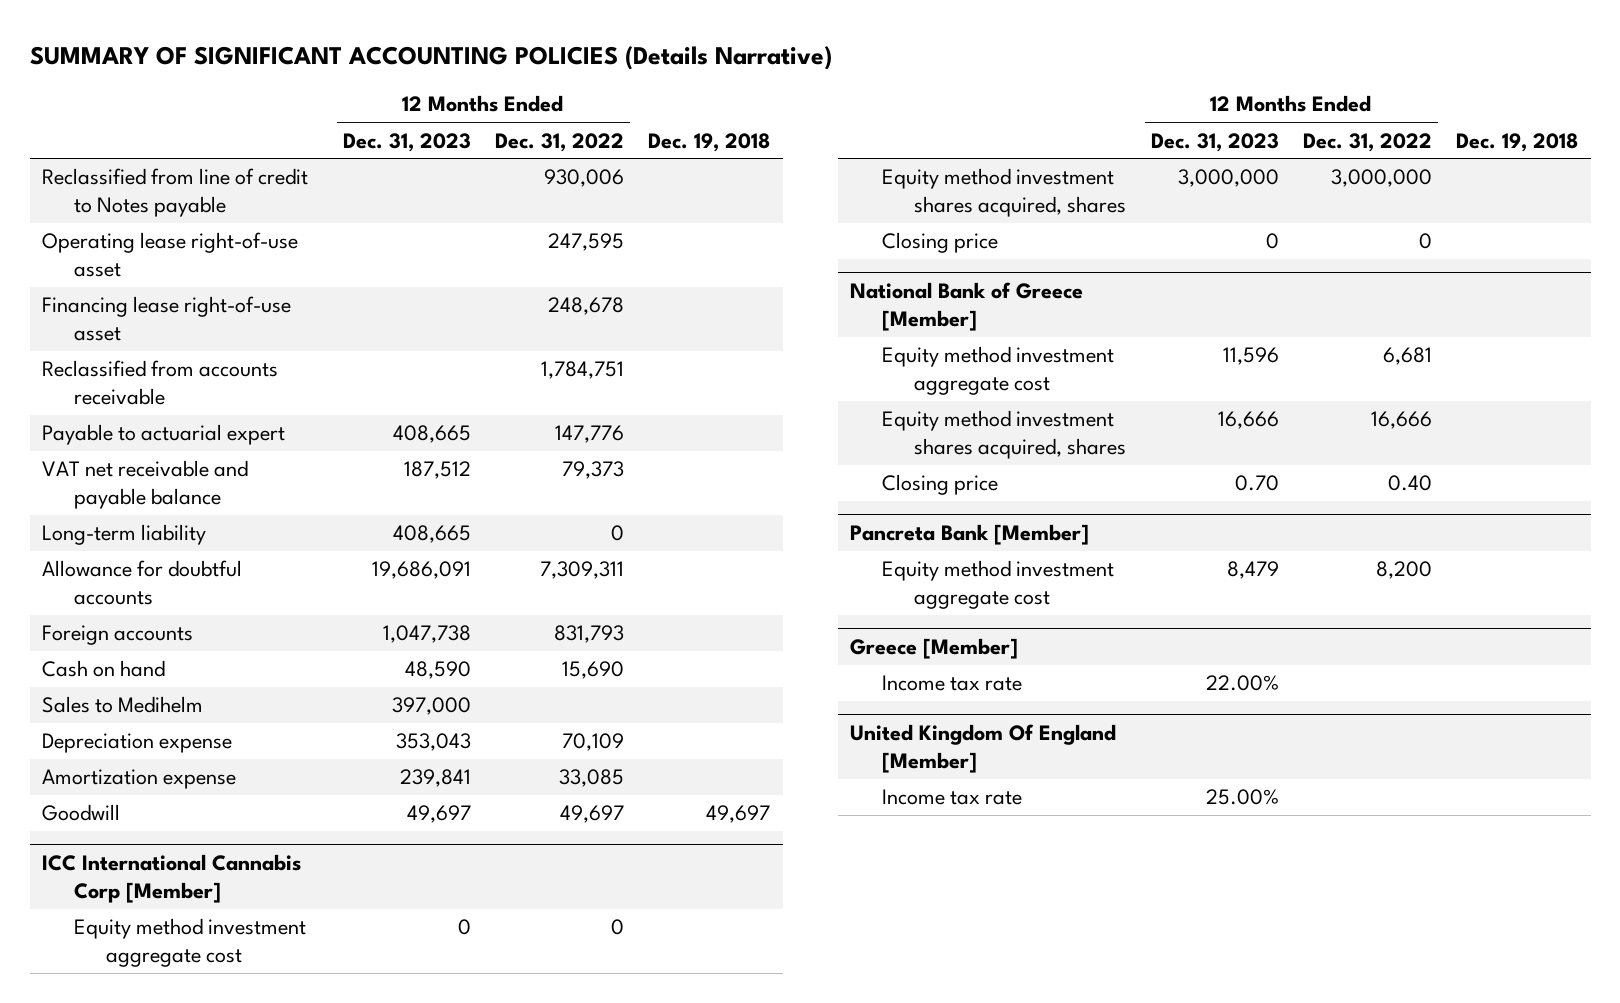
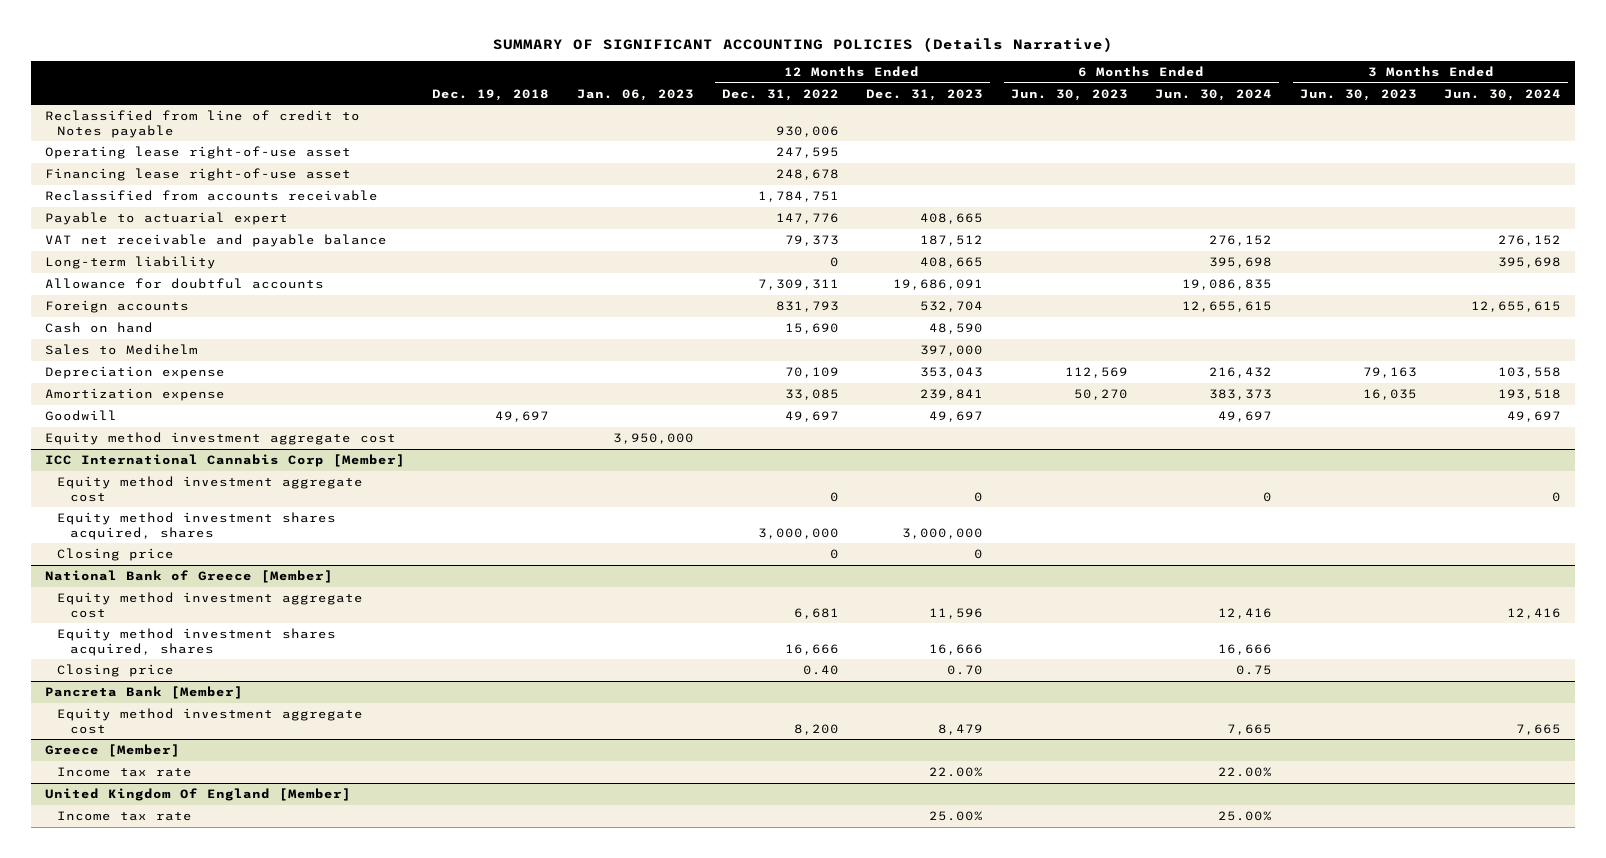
- | 12 Months Ended Dec. 31, 2023 | 12 Months Ended Dec. 31, 2022 | Dec. 19, 2018
+ | Dec. 19, 2018 | Jan. 06, 2023 | 12 Months Ended Dec. 31, 2022 | 12 Months Ended Dec. 31, 2023 | 6 Months Ended Jun. 30, 2023 | 6 Months Ended Jun. 30, 2024 | 3 Months Ended Jun. 30, 2023 | 3 Months Ended Jun. 30, 2024
- Foreign accounts | 1,047,738 | 831,793 |
+ Foreign accounts | | | 831,793 | 532,704 | | 12,655,615 | | 12,655,615
+ Equity method investment aggregate cost | | 3,950,000 | | | | | |

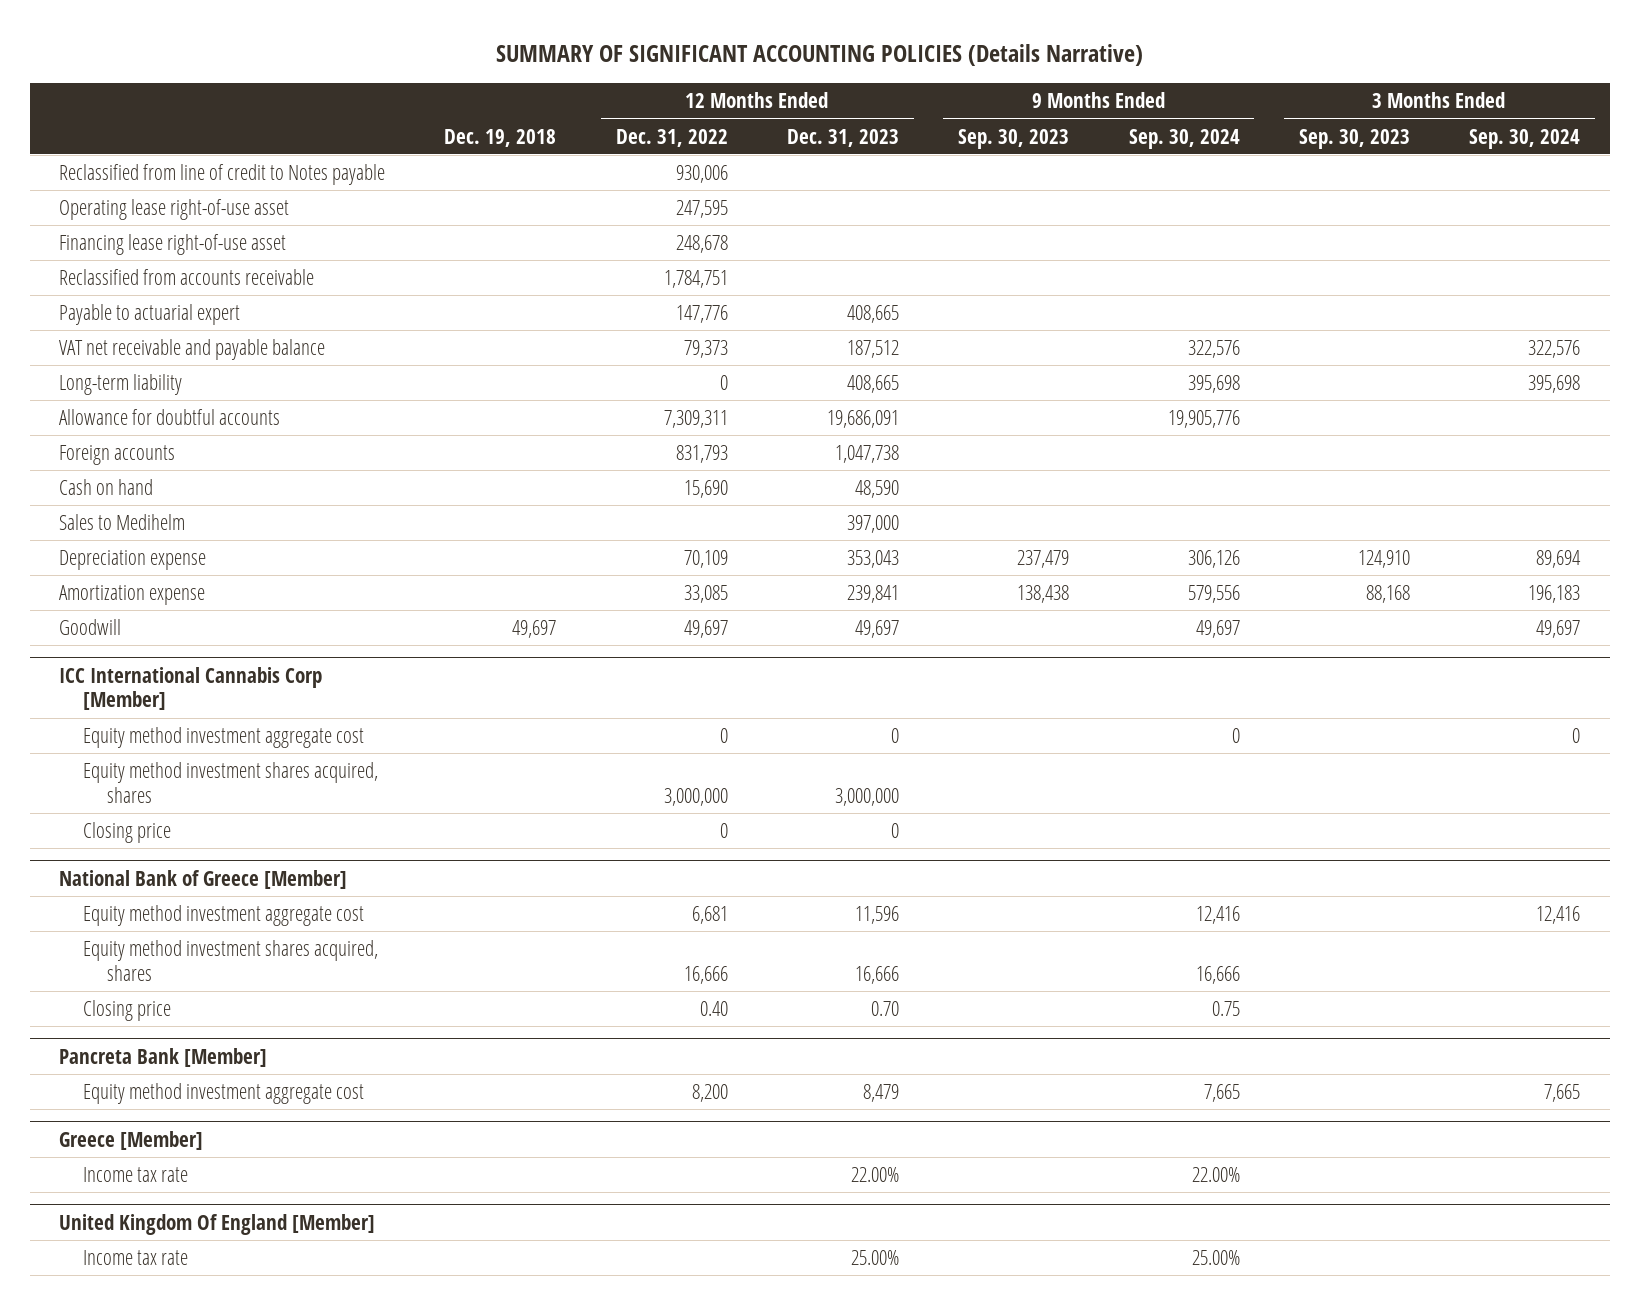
- | Dec. 19, 2018 | Jan. 06, 2023 | 12 Months Ended Dec. 31, 2022 | 12 Months Ended Dec. 31, 2023 | 6 Months Ended Jun. 30, 2023 | 6 Months Ended Jun. 30, 2024 | 3 Months Ended Jun. 30, 2023 | 3 Months Ended Jun. 30, 2024
+ | Dec. 19, 2018 | 12 Months Ended Dec. 31, 2022 | 12 Months Ended Dec. 31, 2023 | 9 Months Ended Sep. 30, 2023 | 9 Months Ended Sep. 30, 2024 | 3 Months Ended Sep. 30, 2023 | 3 Months Ended Sep. 30, 2024
- Foreign accounts | | | 831,793 | 532,704 | | 12,655,615 | | 12,655,615
+ Foreign accounts | | 831,793 | 1,047,738 | | | |
- Equity method investment aggregate cost | | 3,950,000 | | | | | |

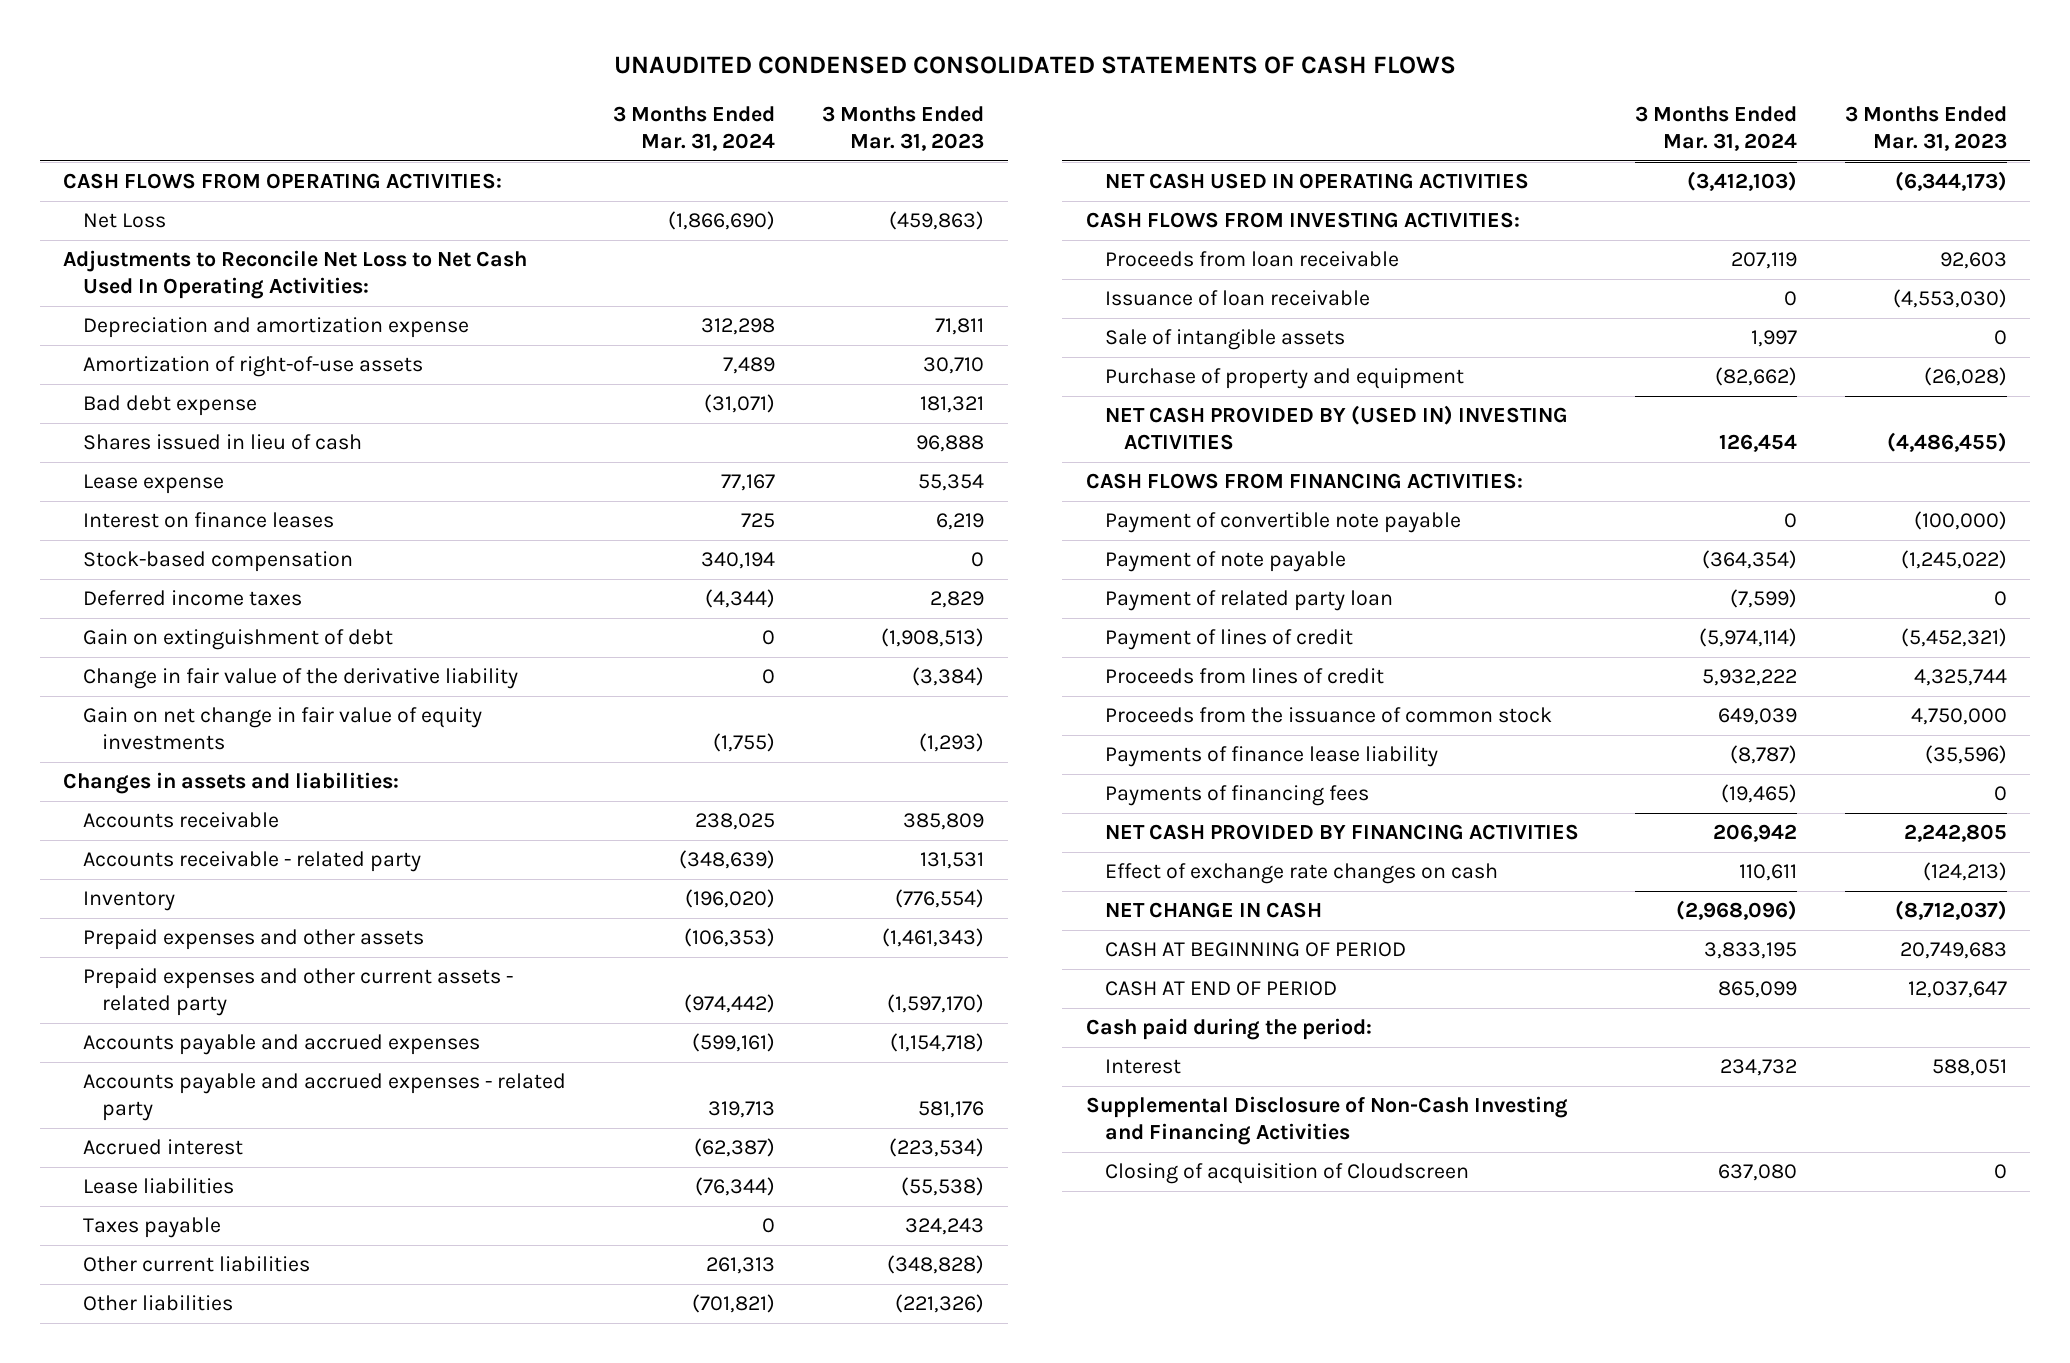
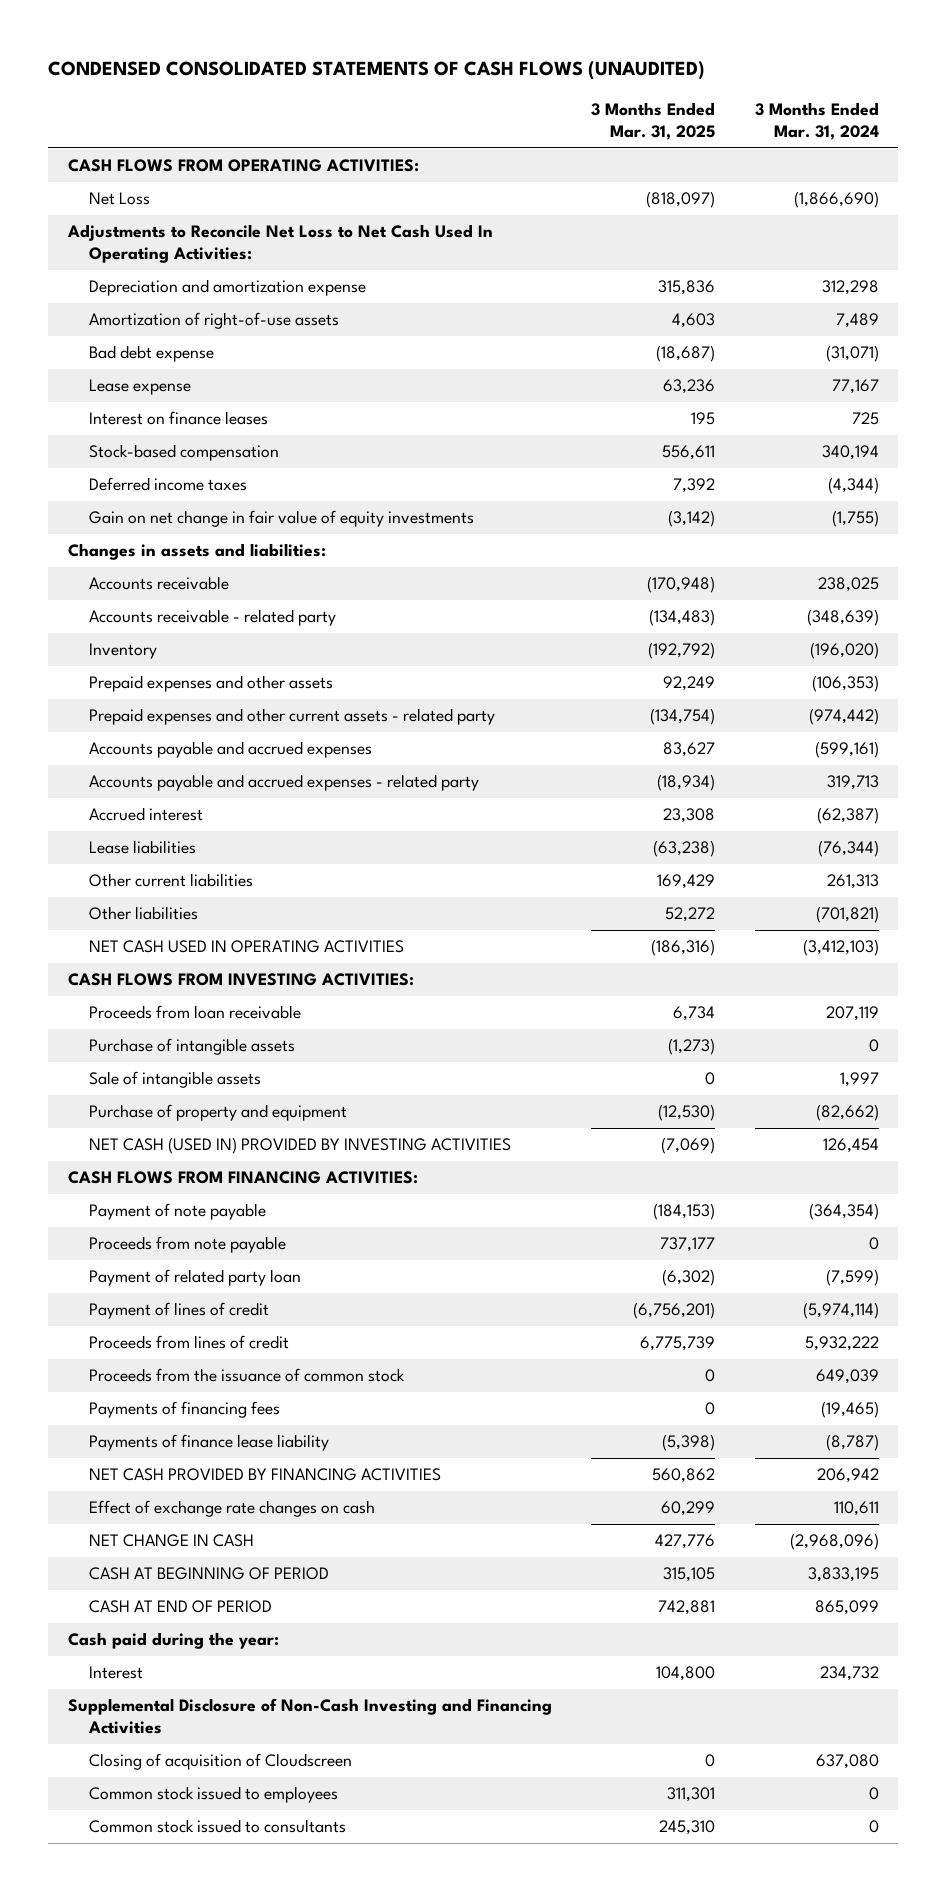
- UNAUDITED CONDENSED CONSOLIDATED STATEMENTS OF CASH FLOWS
+ CONDENSED CONSOLIDATED STATEMENTS OF CASH FLOWS (UNAUDITED)
- | 3 Months Ended Mar. 31, 2024 | 3 Months Ended Mar. 31, 2023
+ | 3 Months Ended Mar. 31, 2025 | 3 Months Ended Mar. 31, 2024
- Shares issued in lieu of cash | | 96,888
- Gain on extinguishment of debt | 0 | (1,908,513)
- Change in fair value of the derivative liability | 0 | (3,384)
- Taxes payable | 0 | 324,243
- Issuance of loan receivable | 0 | (4,553,030)
+ Purchase of intangible assets | (1,273) | 0
- NET CASH PROVIDED BY (USED IN) INVESTING ACTIVITIES | 126,454 | (4,486,455)
+ NET CASH (USED IN) PROVIDED BY INVESTING ACTIVITIES | (7,069) | 126,454
- Payment of convertible note payable | 0 | (100,000)
+ Proceeds from note payable | 737,177 | 0
moved down: Payments of finance lease liability | (5,398) | (8,787)
- Cash paid during the period:
+ Cash paid during the year:
+ Common stock issued to employees | 311,301 | 0
+ Common stock issued to consultants | 245,310 | 0

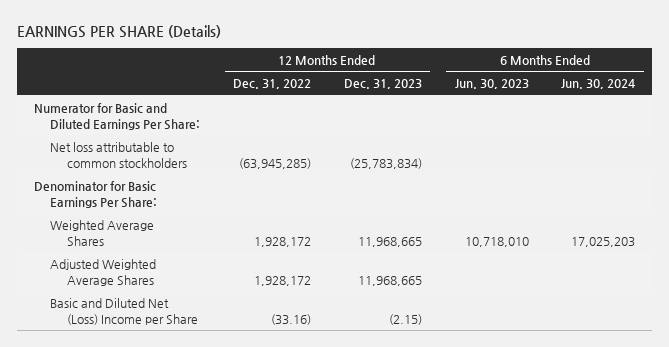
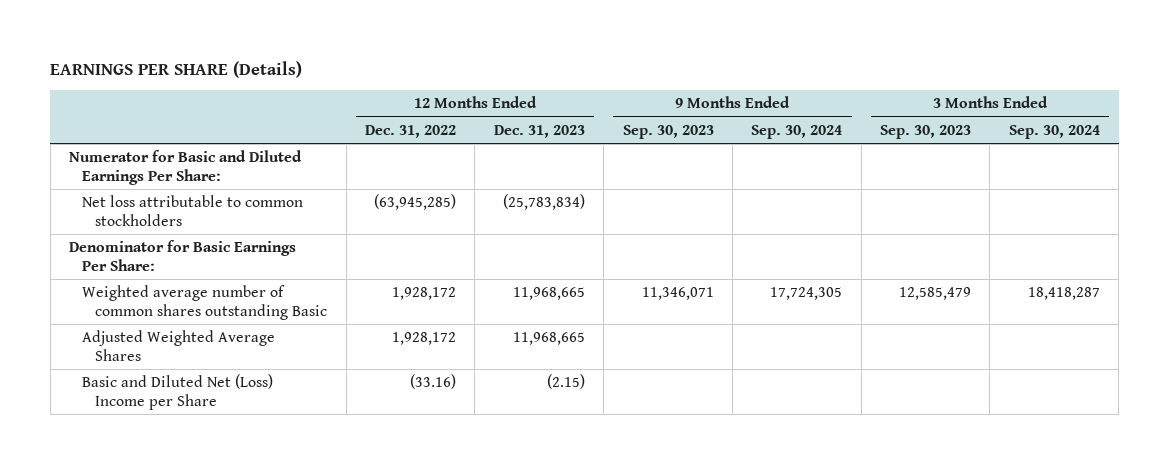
- | 12 Months Ended Dec. 31, 2022 | 12 Months Ended Dec. 31, 2023 | 6 Months Ended Jun. 30, 2023 | 6 Months Ended Jun. 30, 2024
+ | 12 Months Ended Dec. 31, 2022 | 12 Months Ended Dec. 31, 2023 | 9 Months Ended Sep. 30, 2023 | 9 Months Ended Sep. 30, 2024 | 3 Months Ended Sep. 30, 2023 | 3 Months Ended Sep. 30, 2024
- Weighted Average Shares | 1,928,172 | 11,968,665 | 10,718,010 | 17,025,203
+ Weighted average number of common shares outstanding Basic | 1,928,172 | 11,968,665 | 11,346,071 | 17,724,305 | 12,585,479 | 18,418,287

